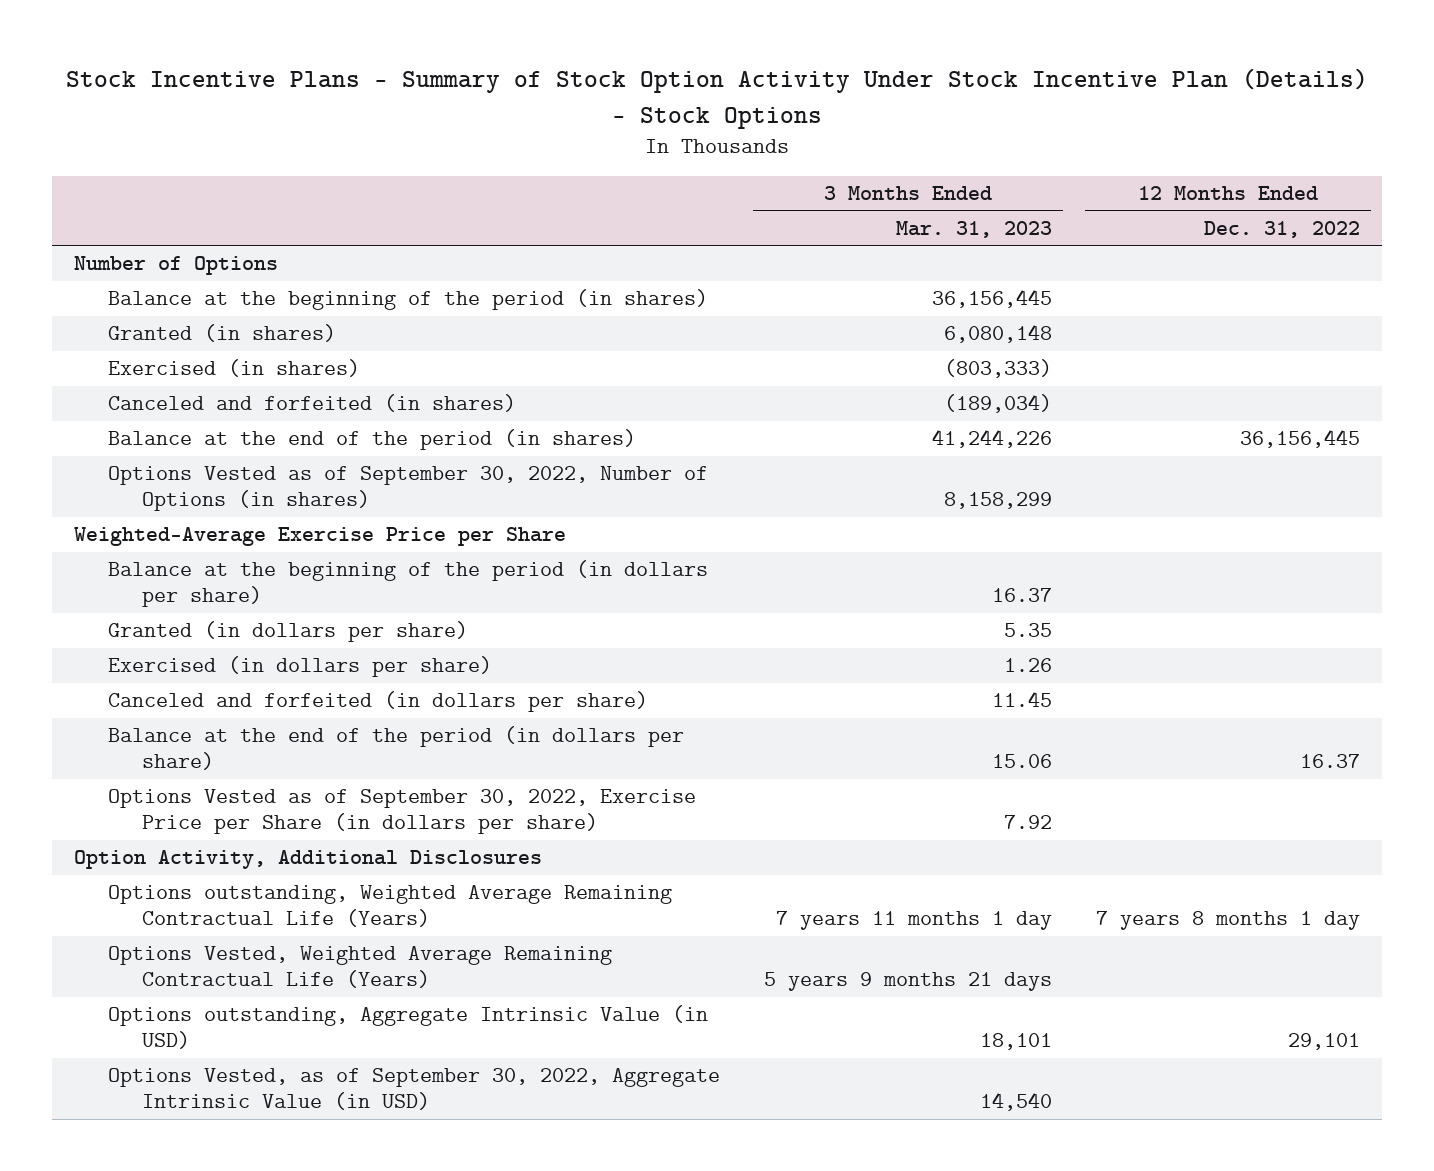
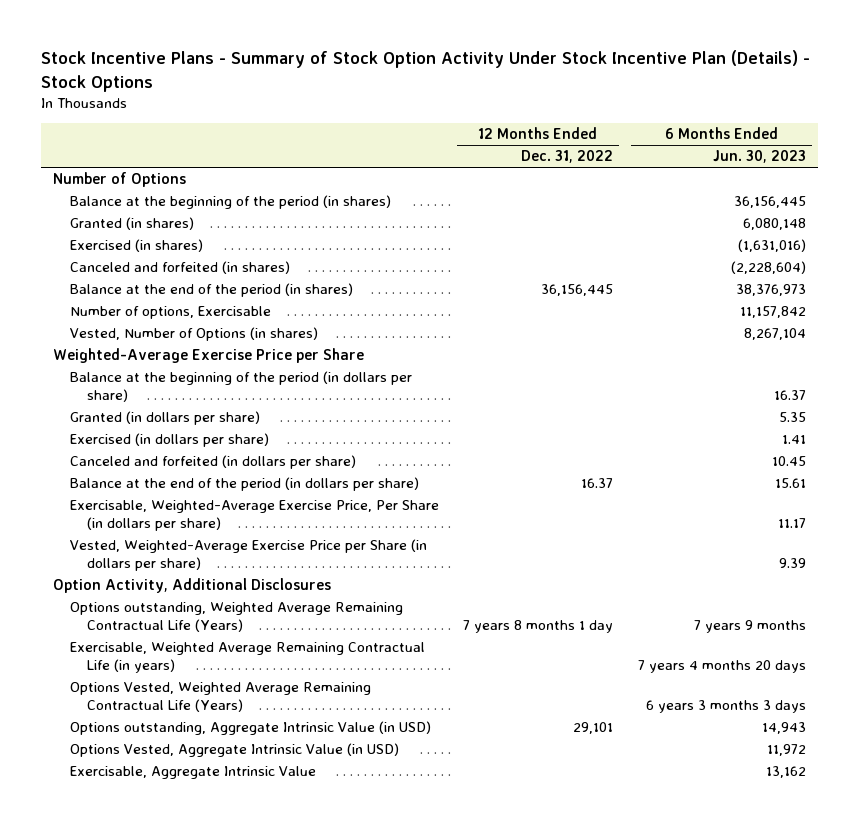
- | 3 Months Ended Mar. 31, 2023 | 12 Months Ended Dec. 31, 2022
+ | 12 Months Ended Dec. 31, 2022 | 6 Months Ended Jun. 30, 2023
- Options Vested as of September 30, 2022, Number of Options (in shares) | 8,158,299 |
+ Number of options, Exercisable | | 11,157,842
+ Vested, Number of Options (in shares) | | 8,267,104
- Options Vested as of September 30, 2022, Exercise Price per Share (in dollars per share) | 7.92 |
+ Exercisable, Weighted-Average Exercise Price, Per Share (in dollars per share) | | 11.17
+ Vested, Weighted-Average Exercise Price per Share (in dollars per share) | | 9.39
+ Exercisable, Weighted Average Remaining Contractual Life (in years) | | 7 years 4 months 20 days
- Options Vested, as of September 30, 2022, Aggregate Intrinsic Value (in USD) | 14,540 |
+ Options Vested, Aggregate Intrinsic Value (in USD) | | 11,972
+ Exercisable, Aggregate Intrinsic Value | | 13,162

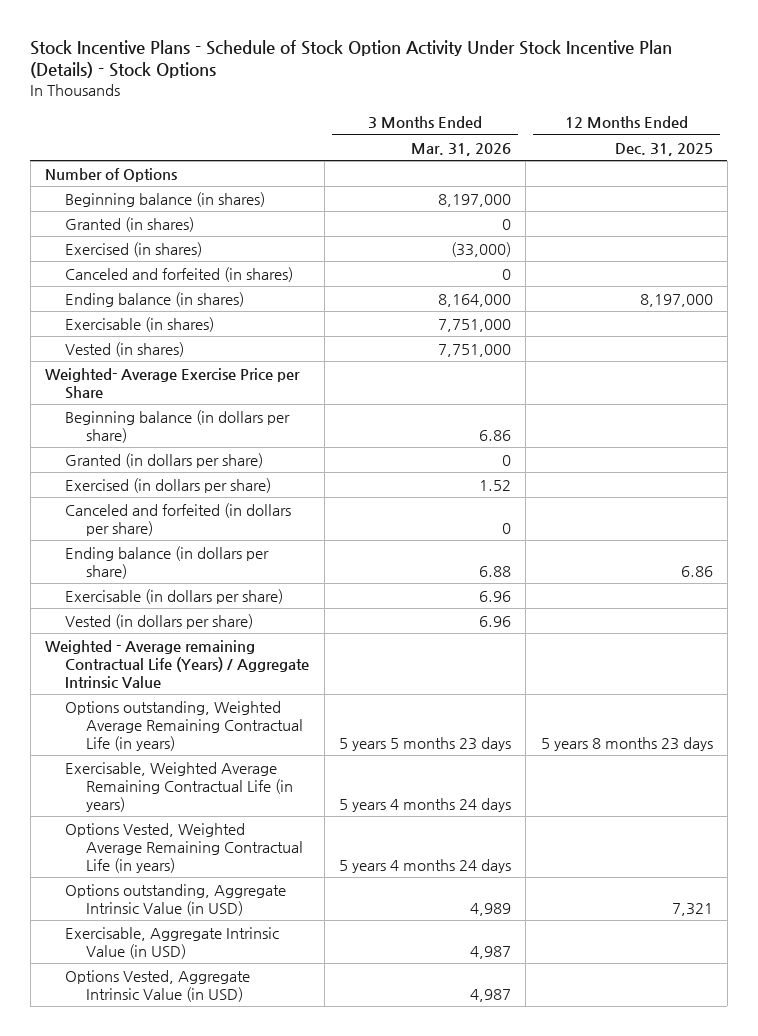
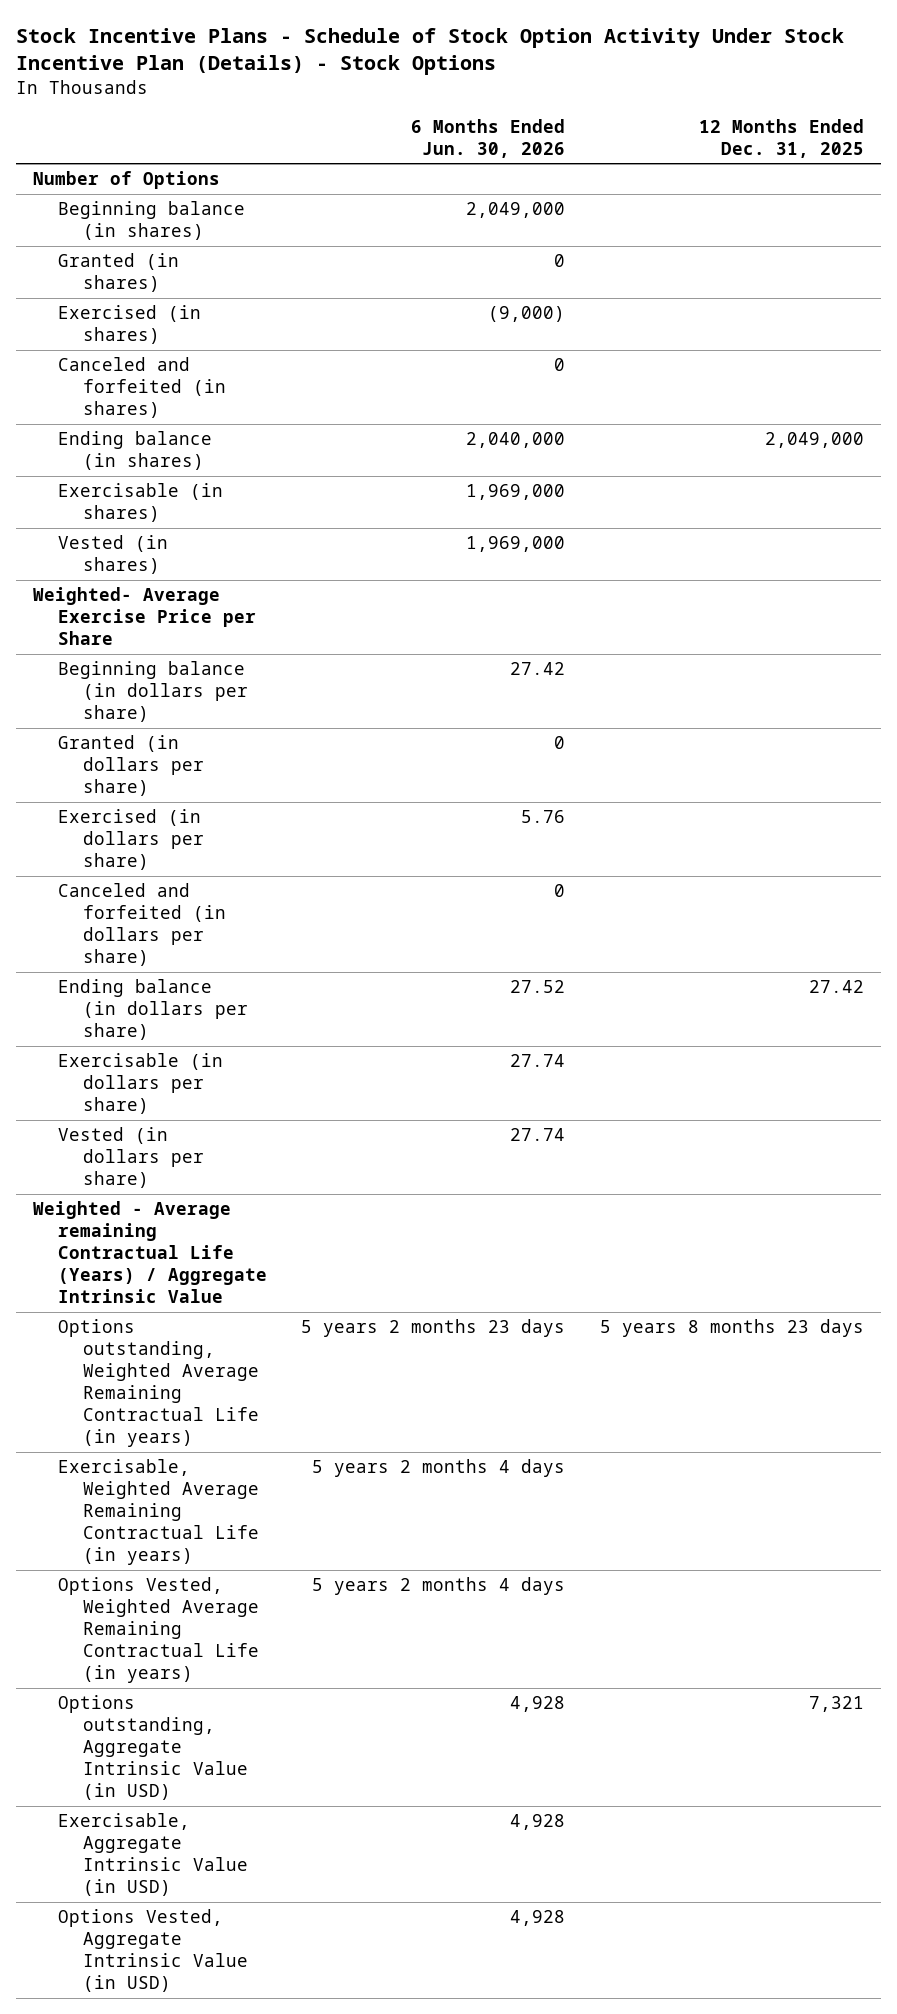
- | 3 Months Ended Mar. 31, 2026 | 12 Months Ended Dec. 31, 2025
+ | 6 Months Ended Jun. 30, 2026 | 12 Months Ended Dec. 31, 2025
- Ending balance (in shares) | 8,164,000 | 8,197,000
+ Ending balance (in shares) | 2,040,000 | 2,049,000
- Ending balance (in dollars per share) | 6.88 | 6.86
+ Ending balance (in dollars per share) | 27.52 | 27.42

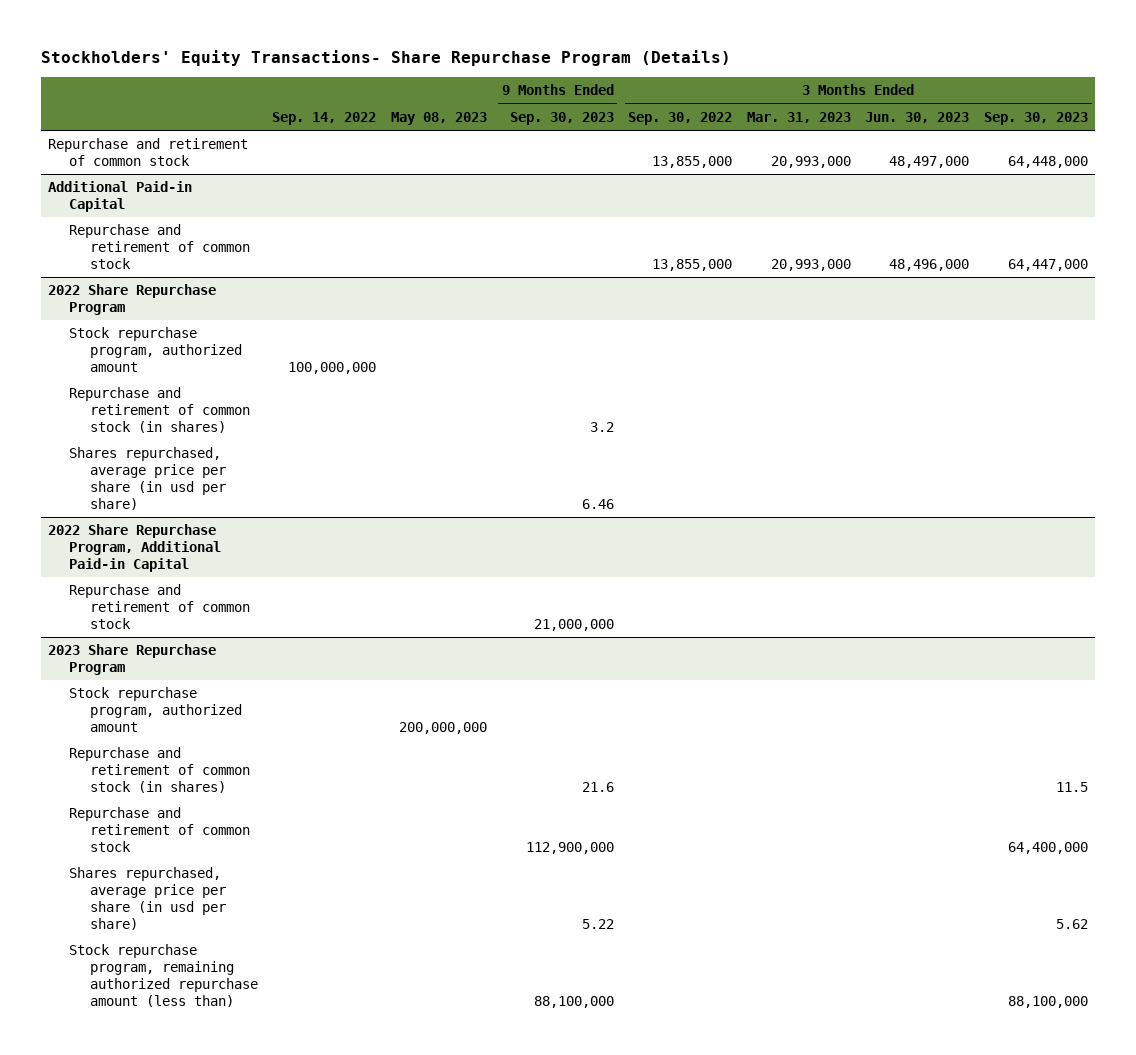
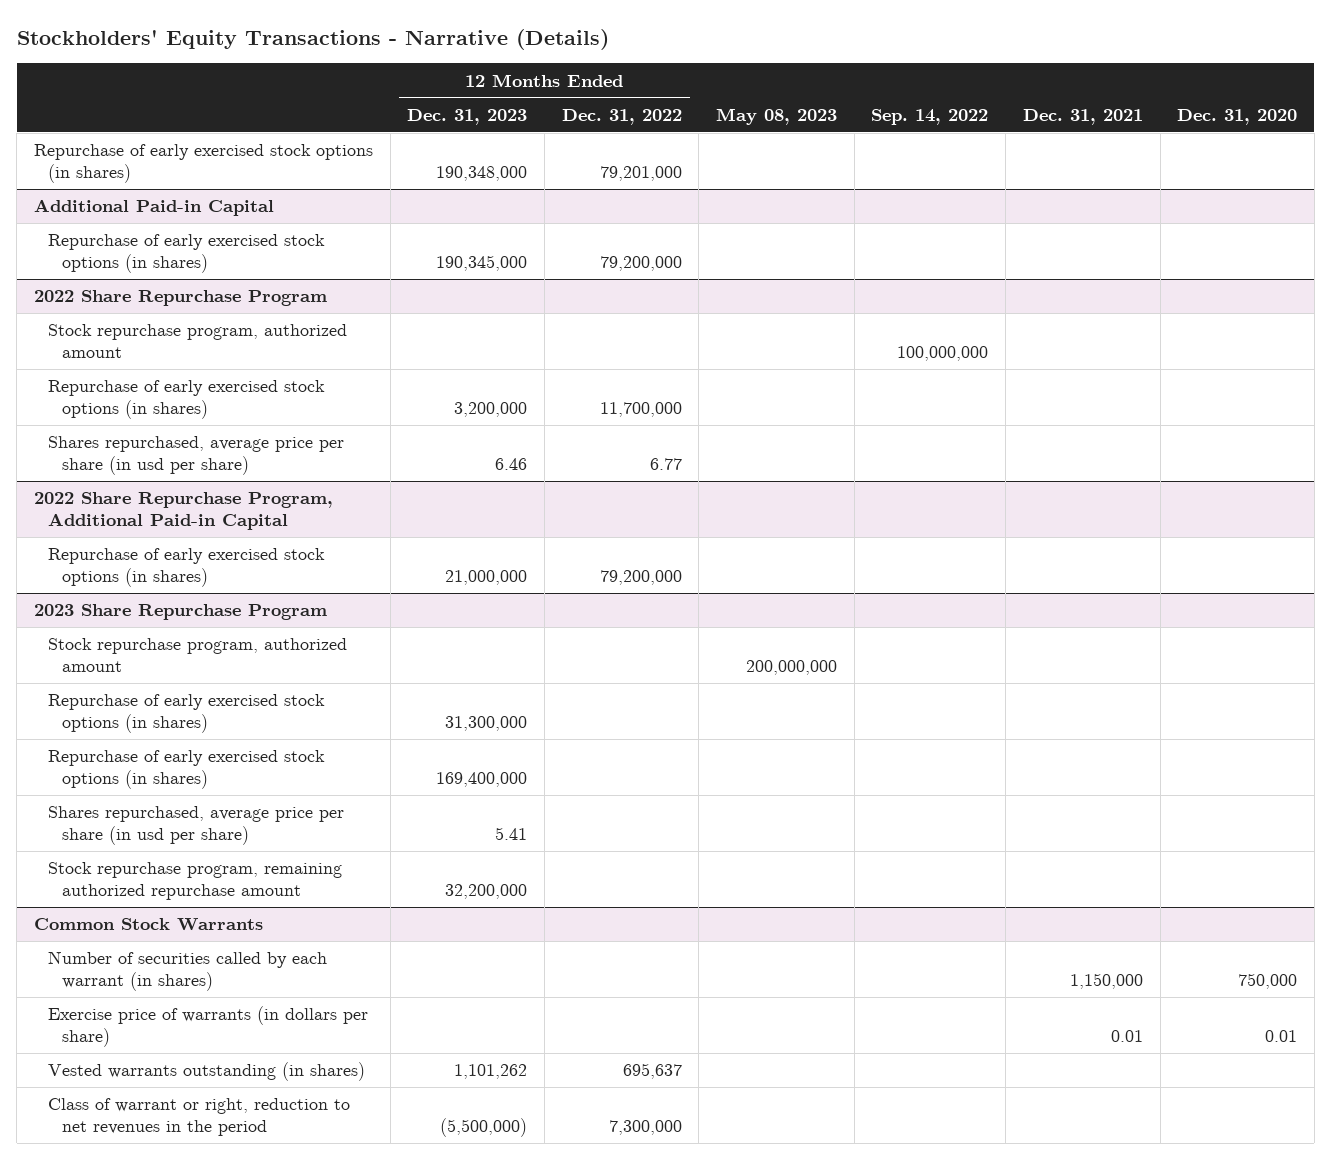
- Stockholders' Equity Transactions- Share Repurchase Program (Details)
+ Stockholders' Equity Transactions - Narrative (Details)
- | Sep. 14, 2022 | May 08, 2023 | 9 Months Ended Sep. 30, 2023 | 3 Months Ended Sep. 30, 2022 | 3 Months Ended Mar. 31, 2023 | 3 Months Ended Jun. 30, 2023 | 3 Months Ended Sep. 30, 2023
+ | 12 Months Ended Dec. 31, 2023 | 12 Months Ended Dec. 31, 2022 | May 08, 2023 | Sep. 14, 2022 | Dec. 31, 2021 | Dec. 31, 2020
- Repurchase and retirement of common stock | | | | 13,855,000 | 20,993,000 | 48,497,000 | 64,448,000
+ Repurchase of early exercised stock options (in shares) | 190,348,000 | 79,201,000 | | | |
@ Additional Paid-in Capital
- Repurchase and retirement of common stock | | | | 13,855,000 | 20,993,000 | 48,496,000 | 64,447,000
+ Repurchase of early exercised stock options (in shares) | 190,345,000 | 79,200,000 | | | |
@ 2022 Share Repurchase Program
- Repurchase and retirement of common stock (in shares) | | | 3.2 | | | |
+ Repurchase of early exercised stock options (in shares) | 3,200,000 | 11,700,000 | | | |
@ 2022 Share Repurchase Program, Additional Paid-in Capital
- Repurchase and retirement of common stock | | | 21,000,000 | | | |
+ Repurchase of early exercised stock options (in shares) | 21,000,000 | 79,200,000 | | | |
@ 2023 Share Repurchase Program
- Repurchase and retirement of common stock (in shares) | | | 21.6 | | | | 11.5
- Repurchase and retirement of common stock | | | 112,900,000 | | | | 64,400,000
+ Repurchase of early exercised stock options (in shares) | 31,300,000 | | | | |
+ Repurchase of early exercised stock options (in shares) | 169,400,000 | | | | |
- Stock repurchase program, remaining authorized repurchase amount (less than) | | | 88,100,000 | | | | 88,100,000
+ Stock repurchase program, remaining authorized repurchase amount | 32,200,000 | | | | |
+ Common Stock Warrants
+ Number of securities called by each warrant (in shares) | | | | | 1,150,000 | 750,000
+ Exercise price of warrants (in dollars per share) | | | | | 0.01 | 0.01
+ Vested warrants outstanding (in shares) | 1,101,262 | 695,637 | | | |
+ Class of warrant or right, reduction to net revenues in the period | (5,500,000) | 7,300,000 | | | |

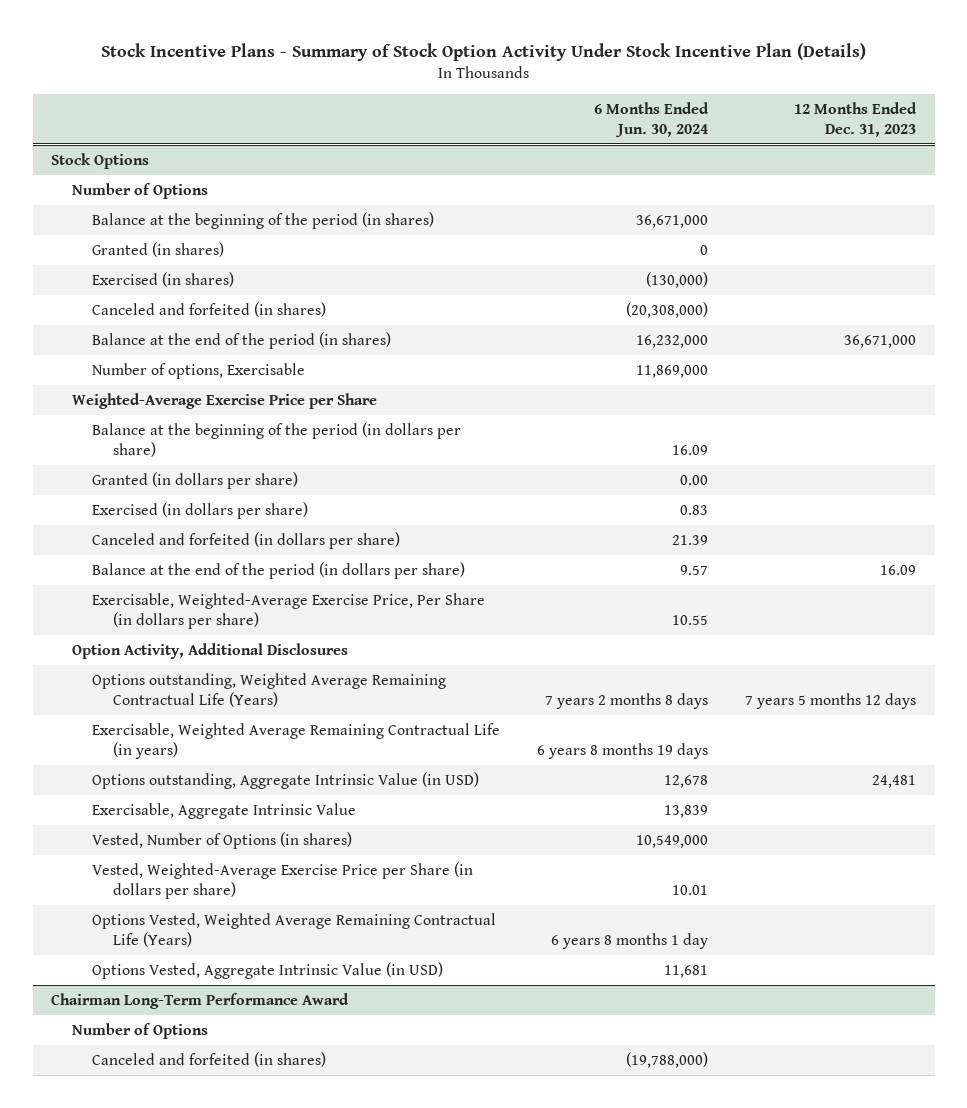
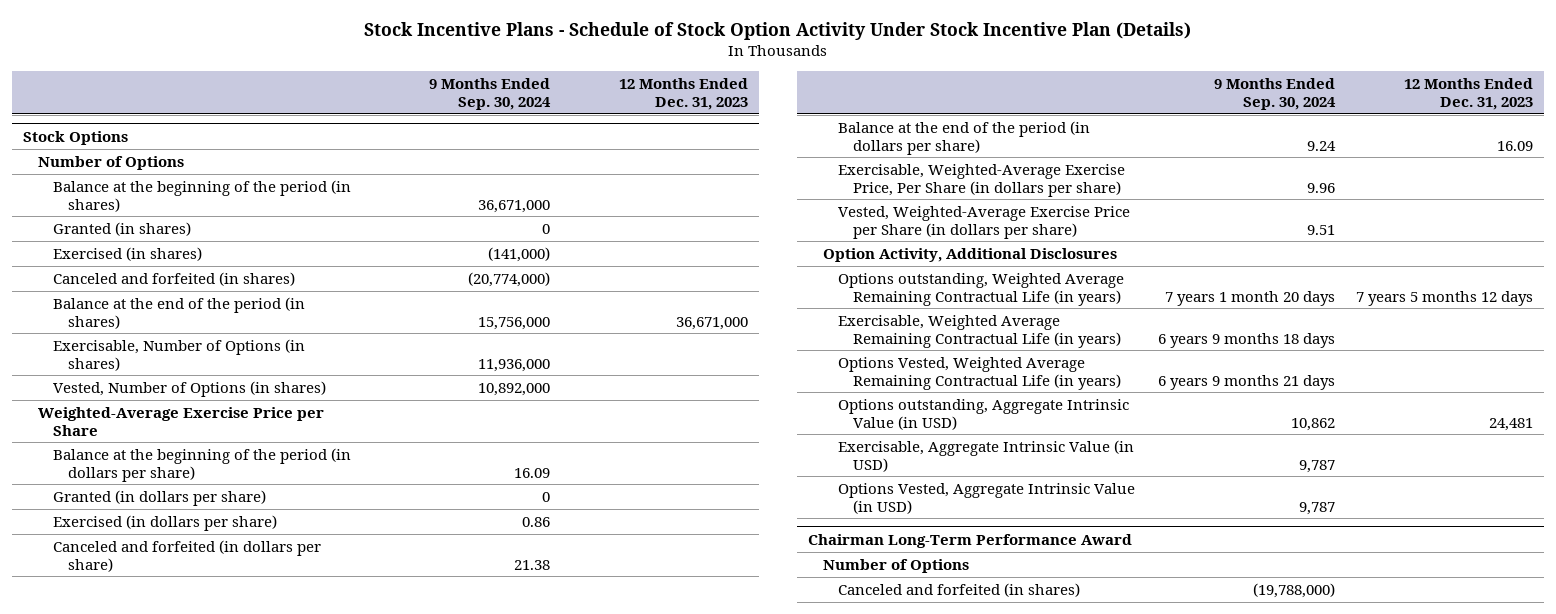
- Stock Incentive Plans - Summary of Stock Option Activity Under Stock Incentive Plan (Details)
+ Stock Incentive Plans - Schedule of Stock Option Activity Under Stock Incentive Plan (Details)
- | 6 Months Ended Jun. 30, 2024 | 12 Months Ended Dec. 31, 2023
+ | 9 Months Ended Sep. 30, 2024 | 12 Months Ended Dec. 31, 2023
@ Stock Options
- Number of options, Exercisable | 11,869,000 |
+ Exercisable, Number of Options (in shares) | 11,936,000 |
moved up: Vested, Number of Options (in shares) | 10,892,000 |
moved up: Vested, Weighted-Average Exercise Price per Share (in dollars per share) | 9.51 |
- Options outstanding, Weighted Average Remaining Contractual Life (Years) | 7 years 2 months 8 days | 7 years 5 months 12 days
+ Options outstanding, Weighted Average Remaining Contractual Life (in years) | 7 years 1 month 20 days | 7 years 5 months 12 days
+ Options Vested, Weighted Average Remaining Contractual Life (in years) | 6 years 9 months 21 days |
- Exercisable, Aggregate Intrinsic Value | 13,839 |
- Options Vested, Weighted Average Remaining Contractual Life (Years) | 6 years 8 months 1 day |
+ Exercisable, Aggregate Intrinsic Value (in USD) | 9,787 |

